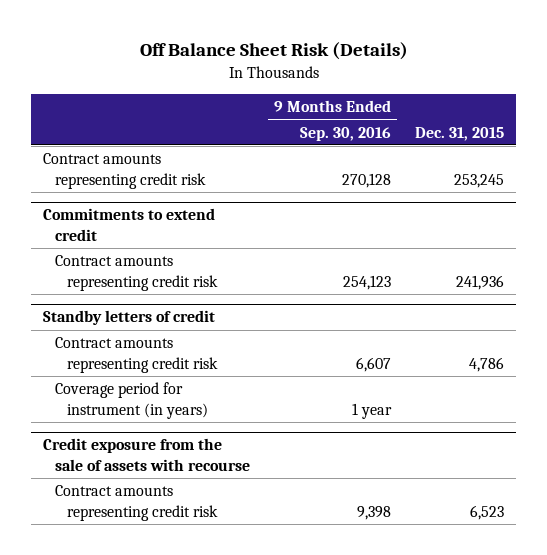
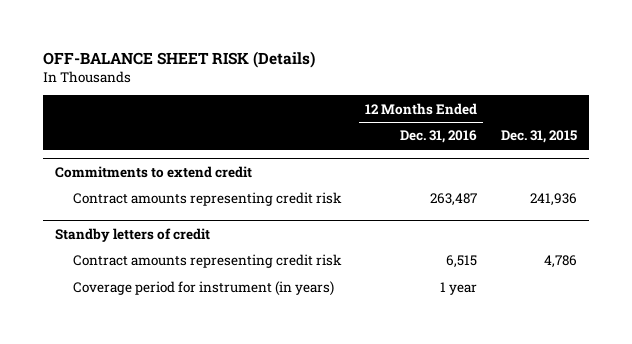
- Off Balance Sheet Risk (Details)
+ OFF-BALANCE SHEET RISK (Details)
- | 9 Months Ended Sep. 30, 2016 | Dec. 31, 2015
+ | 12 Months Ended Dec. 31, 2016 | Dec. 31, 2015
- Contract amounts representing credit risk | 270,128 | 253,245
- Credit exposure from the sale of assets with recourse
- Contract amounts representing credit risk | 9,398 | 6,523

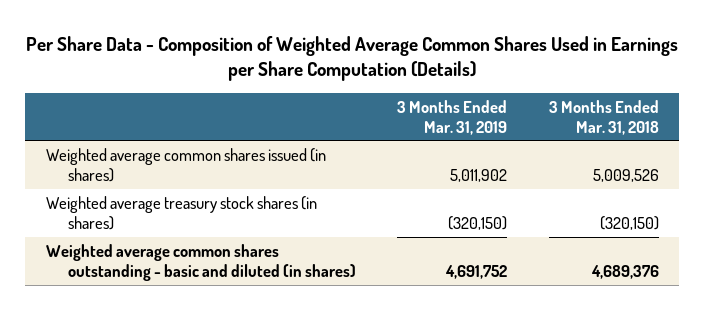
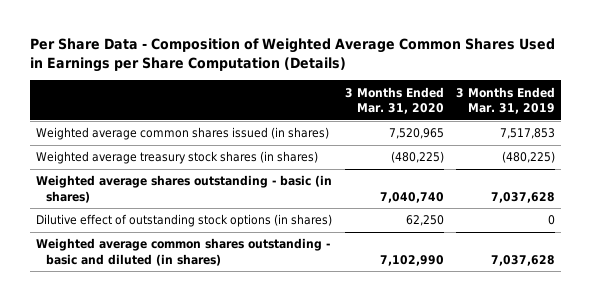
- | 3 Months Ended Mar. 31, 2019 | 3 Months Ended Mar. 31, 2018
+ | 3 Months Ended Mar. 31, 2020 | 3 Months Ended Mar. 31, 2019
- Weighted average common shares issued (in shares) | 5,011,902 | 5,009,526
- Weighted average treasury stock shares (in shares) | (320,150) | (320,150)
- Weighted average common shares outstanding - basic and diluted (in shares) | 4,691,752 | 4,689,376
+ Weighted average common shares issued (in shares) | 7,520,965 | 7,517,853
+ Weighted average treasury stock shares (in shares) | (480,225) | (480,225)
+ Weighted average shares outstanding - basic (in shares) | 7,040,740 | 7,037,628
+ Dilutive effect of outstanding stock options (in shares) | 62,250 | 0
+ Weighted average common shares outstanding - basic and diluted (in shares) | 7,102,990 | 7,037,628

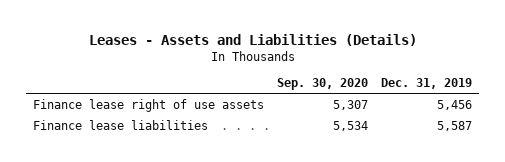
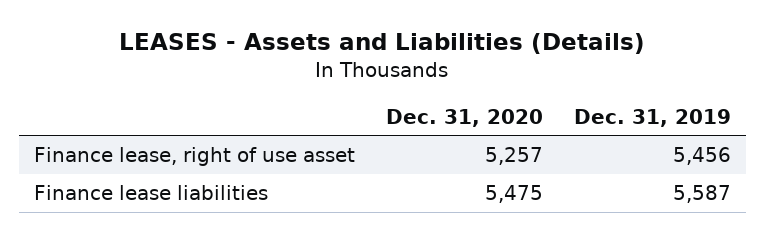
- Leases - Assets and Liabilities (Details)
+ LEASES - Assets and Liabilities (Details)
- | Sep. 30, 2020 | Dec. 31, 2019
+ | Dec. 31, 2020 | Dec. 31, 2019
- Finance lease right of use assets | 5,307 | 5,456
+ Finance lease, right of use asset | 5,257 | 5,456

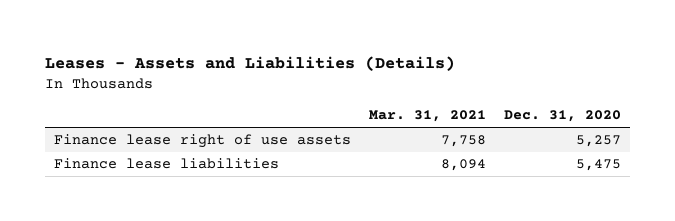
- LEASES - Assets and Liabilities (Details)
+ Leases - Assets and Liabilities (Details)
- | Dec. 31, 2020 | Dec. 31, 2019
+ | Mar. 31, 2021 | Dec. 31, 2020
- Finance lease, right of use asset | 5,257 | 5,456
+ Finance lease right of use assets | 7,758 | 5,257

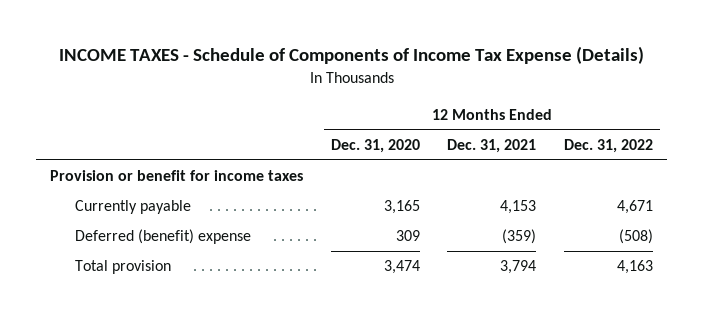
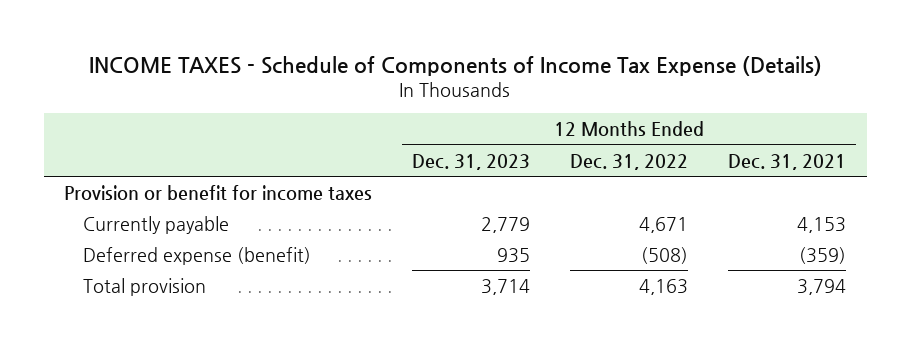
- | 12 Months Ended Dec. 31, 2020 | 12 Months Ended Dec. 31, 2021 | 12 Months Ended Dec. 31, 2022
+ | 12 Months Ended Dec. 31, 2023 | 12 Months Ended Dec. 31, 2022 | 12 Months Ended Dec. 31, 2021
- Deferred (benefit) expense | 309 | (359) | (508)
+ Deferred expense (benefit) | 935 | (508) | (359)

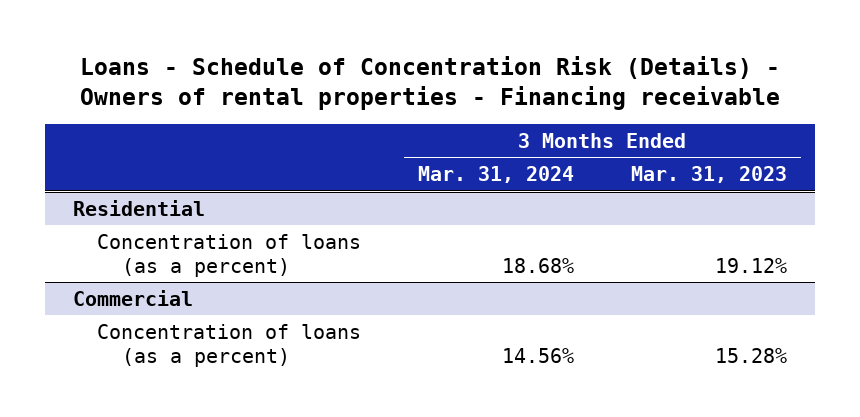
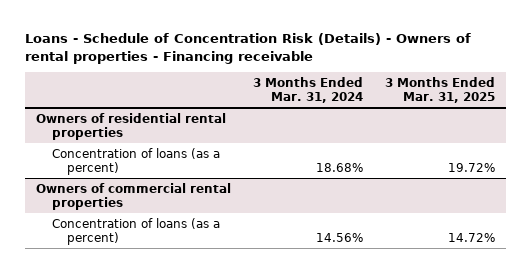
- | 3 Months Ended Mar. 31, 2024 | 3 Months Ended Mar. 31, 2023
+ | 3 Months Ended Mar. 31, 2024 | 3 Months Ended Mar. 31, 2025
- Residential
+ Owners of residential rental properties
- Commercial
+ Owners of commercial rental properties

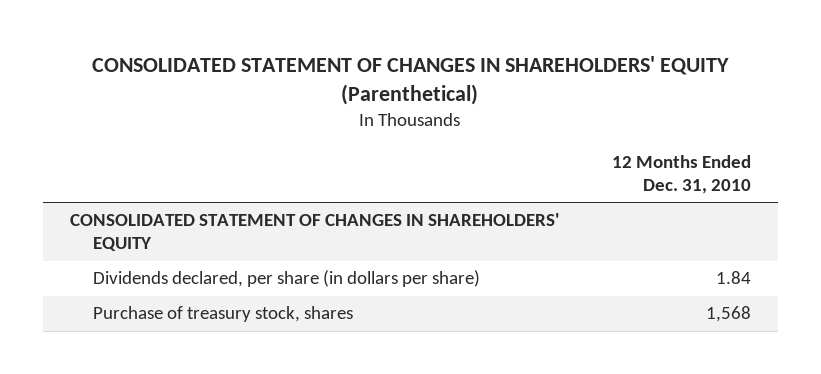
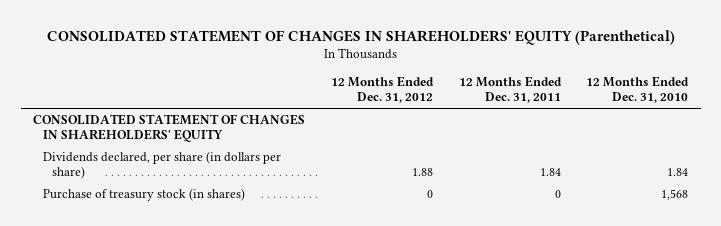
- | 12 Months Ended Dec. 31, 2010
+ | 12 Months Ended Dec. 31, 2012 | 12 Months Ended Dec. 31, 2011 | 12 Months Ended Dec. 31, 2010
- Purchase of treasury stock, shares | 1,568
+ Purchase of treasury stock (in shares) | 0 | 0 | 1,568

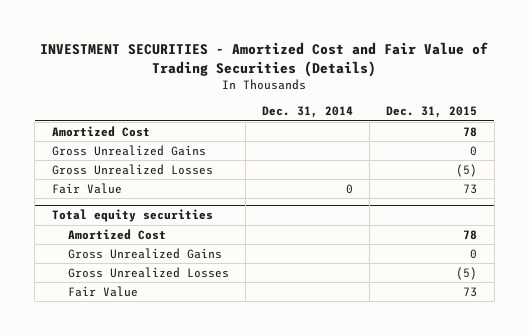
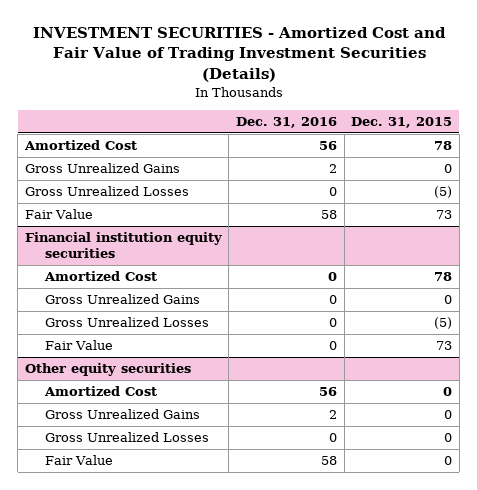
- INVESTMENT SECURITIES - Amortized Cost and Fair Value of Trading Securities (Details)
+ INVESTMENT SECURITIES - Amortized Cost and Fair Value of Trading Investment Securities (Details)
- | Dec. 31, 2014 | Dec. 31, 2015
+ | Dec. 31, 2016 | Dec. 31, 2015
- Total equity securities
+ Financial institution equity securities
+ Other equity securities
+ Amortized Cost | 56 | 0
+ Gross Unrealized Gains | 2 | 0
+ Gross Unrealized Losses | 0 | 0
+ Fair Value | 58 | 0

